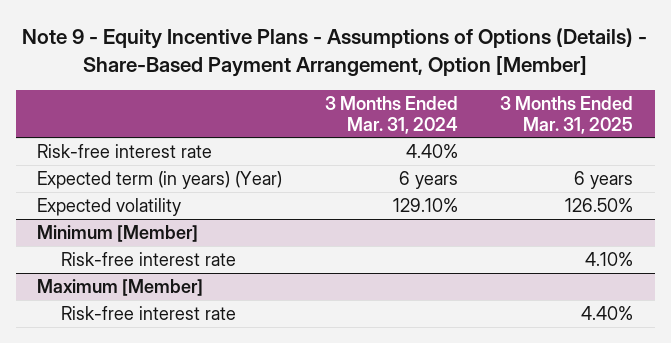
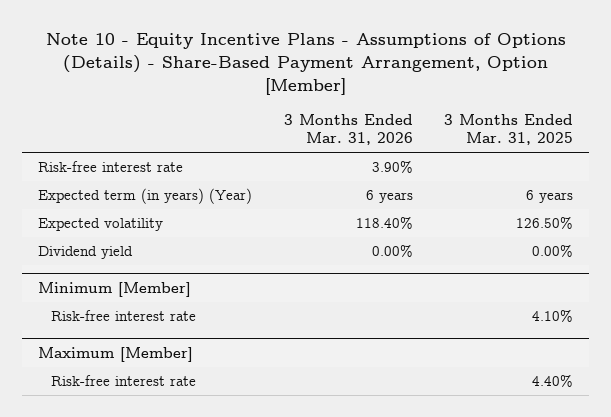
- Note 9 - Equity Incentive Plans - Assumptions of Options (Details) - Share-Based Payment Arrangement, Option [Member]
+ Note 10 - Equity Incentive Plans - Assumptions of Options (Details) - Share-Based Payment Arrangement, Option [Member]
- | 3 Months Ended Mar. 31, 2024 | 3 Months Ended Mar. 31, 2025
+ | 3 Months Ended Mar. 31, 2026 | 3 Months Ended Mar. 31, 2025
+ Dividend yield | 0.00% | 0.00%

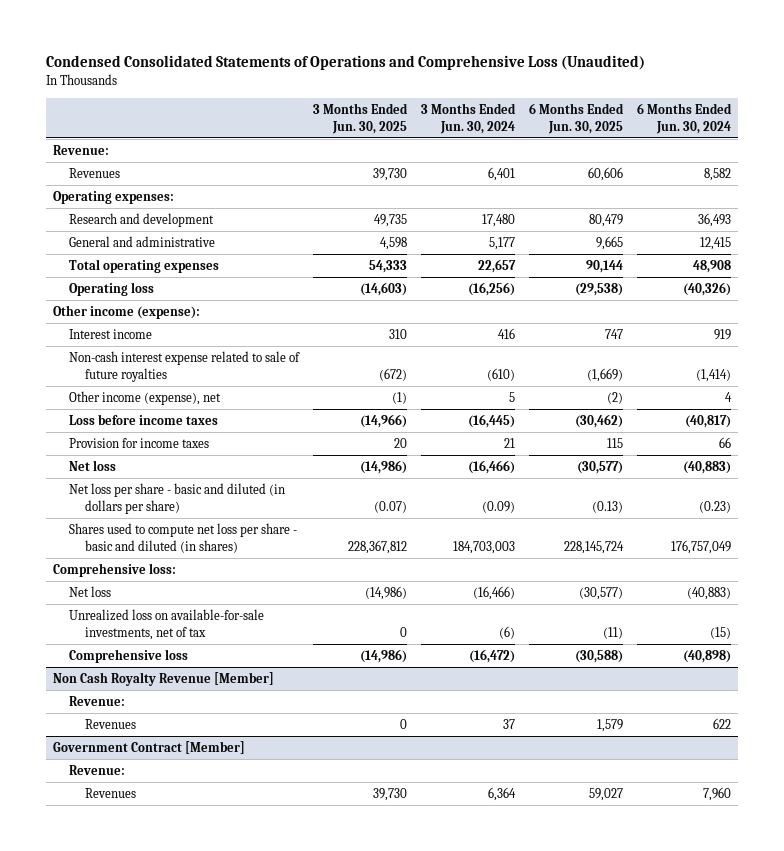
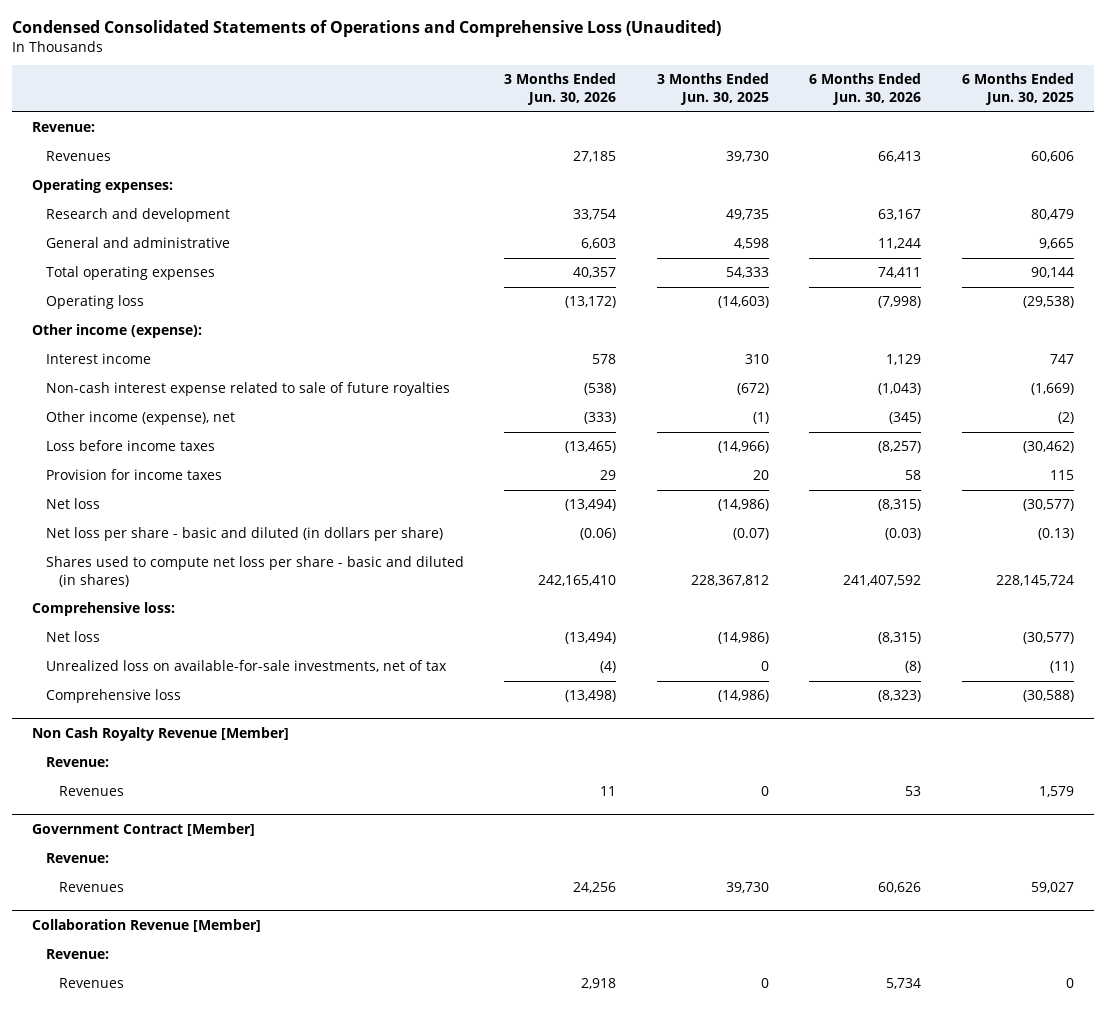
- | 3 Months Ended Jun. 30, 2025 | 3 Months Ended Jun. 30, 2024 | 6 Months Ended Jun. 30, 2025 | 6 Months Ended Jun. 30, 2024
+ | 3 Months Ended Jun. 30, 2026 | 3 Months Ended Jun. 30, 2025 | 6 Months Ended Jun. 30, 2026 | 6 Months Ended Jun. 30, 2025
+ Collaboration Revenue [Member]
+ Revenue:
+ Revenues | 2,918 | 0 | 5,734 | 0

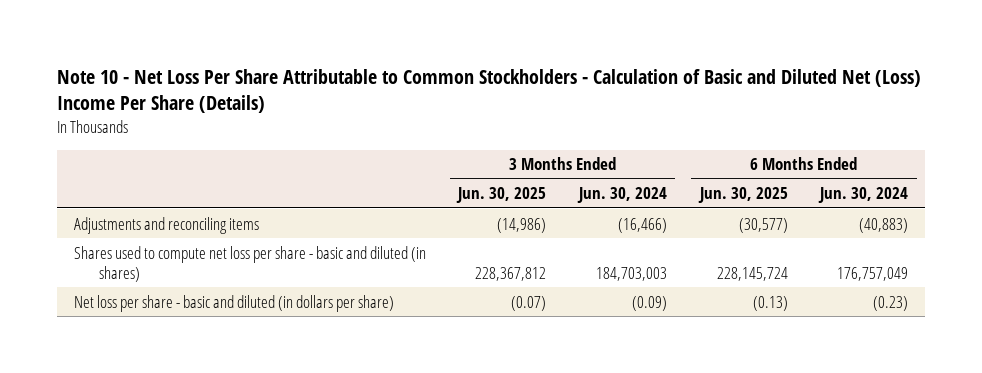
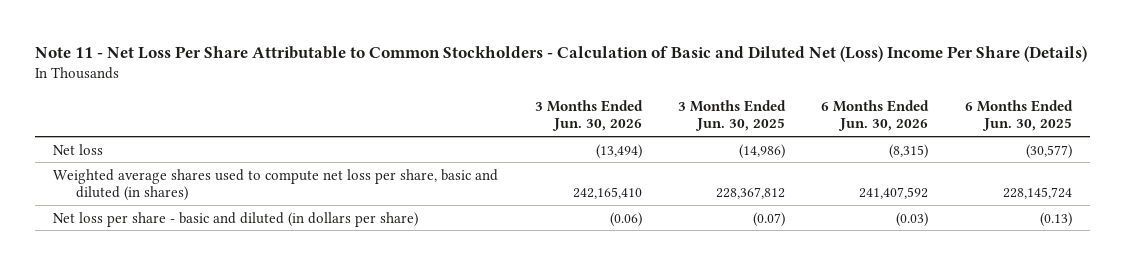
- Note 10 - Net Loss Per Share Attributable to Common Stockholders - Calculation of Basic and Diluted Net (Loss) Income Per Share (Details)
+ Note 11 - Net Loss Per Share Attributable to Common Stockholders - Calculation of Basic and Diluted Net (Loss) Income Per Share (Details)
- | 3 Months Ended Jun. 30, 2025 | 3 Months Ended Jun. 30, 2024 | 6 Months Ended Jun. 30, 2025 | 6 Months Ended Jun. 30, 2024
+ | 3 Months Ended Jun. 30, 2026 | 3 Months Ended Jun. 30, 2025 | 6 Months Ended Jun. 30, 2026 | 6 Months Ended Jun. 30, 2025
- Adjustments and reconciling items | (14,986) | (16,466) | (30,577) | (40,883)
- Shares used to compute net loss per share - basic and diluted (in shares) | 228,367,812 | 184,703,003 | 228,145,724 | 176,757,049
+ Net loss | (13,494) | (14,986) | (8,315) | (30,577)
+ Weighted average shares used to compute net loss per share, basic and diluted (in shares) | 242,165,410 | 228,367,812 | 241,407,592 | 228,145,724

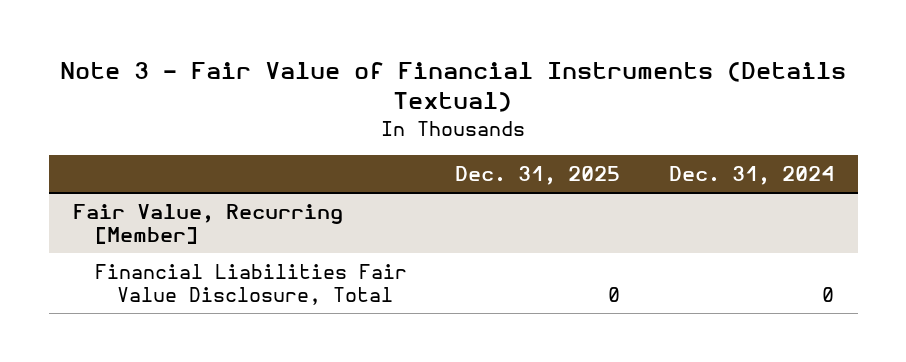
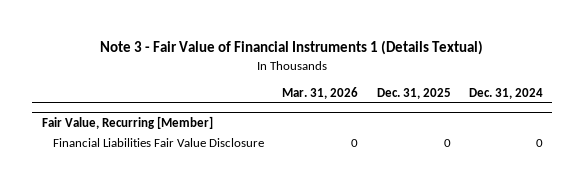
- Note 3 - Fair Value of Financial Instruments (Details Textual)
+ Note 3 - Fair Value of Financial Instruments 1 (Details Textual)
- | Dec. 31, 2025 | Dec. 31, 2024
+ | Mar. 31, 2026 | Dec. 31, 2025 | Dec. 31, 2024
@ Fair Value, Recurring [Member]
- Financial Liabilities Fair Value Disclosure, Total | 0 | 0
+ Financial Liabilities Fair Value Disclosure | 0 | 0 | 0

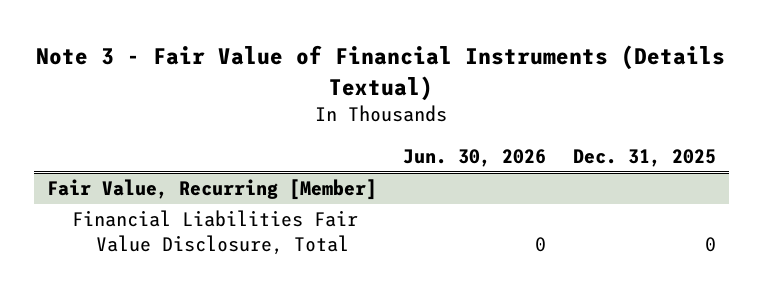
- Note 3 - Fair Value of Financial Instruments 1 (Details Textual)
+ Note 3 - Fair Value of Financial Instruments (Details Textual)
- | Mar. 31, 2026 | Dec. 31, 2025 | Dec. 31, 2024
+ | Jun. 30, 2026 | Dec. 31, 2025
@ Fair Value, Recurring [Member]
- Financial Liabilities Fair Value Disclosure | 0 | 0 | 0
+ Financial Liabilities Fair Value Disclosure, Total | 0 | 0

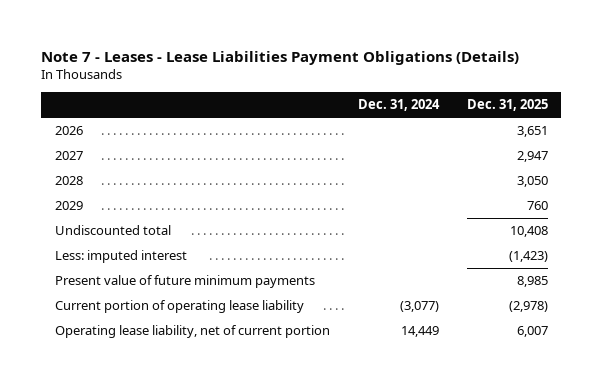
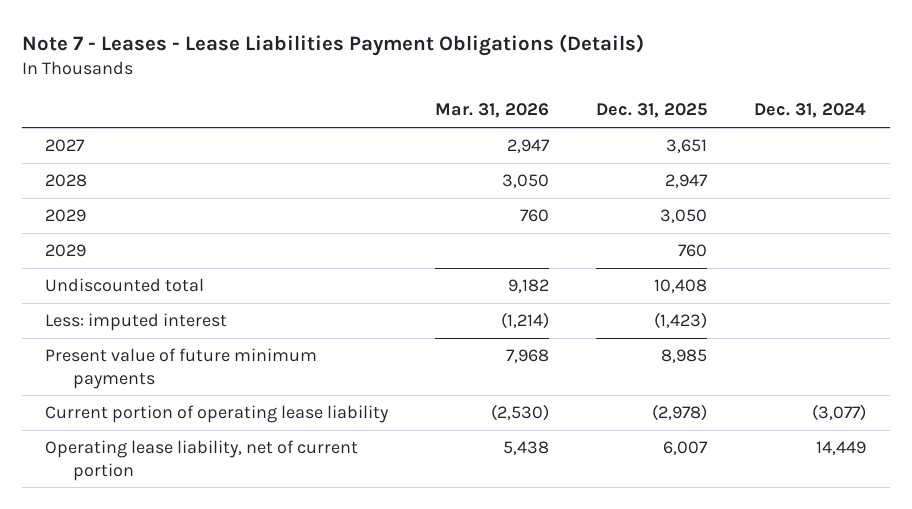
- | Dec. 31, 2024 | Dec. 31, 2025
+ | Mar. 31, 2026 | Dec. 31, 2025 | Dec. 31, 2024
- 2026 | | 3,651
- 2027 | | 2,947
- 2028 | | 3,050
+ 2027 | 2,947 | 3,651 |
+ 2028 | 3,050 | 2,947 |
+ 2029 | 760 | 3,050 |

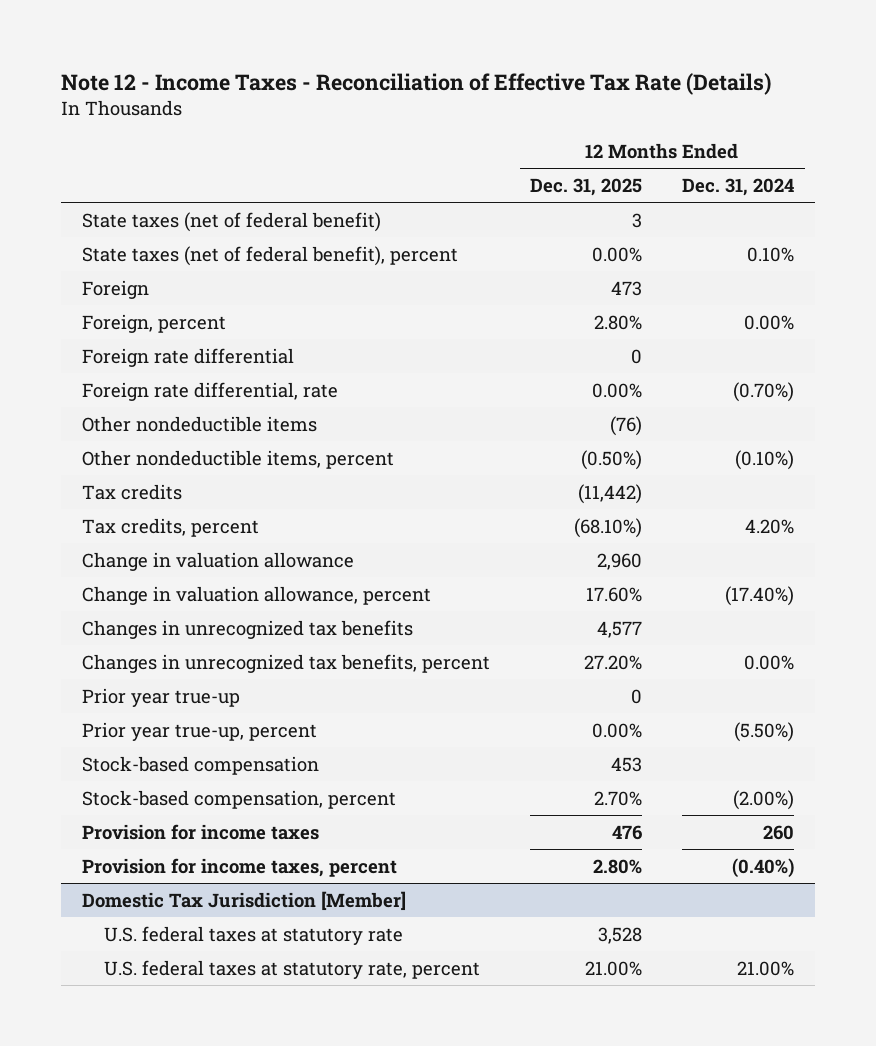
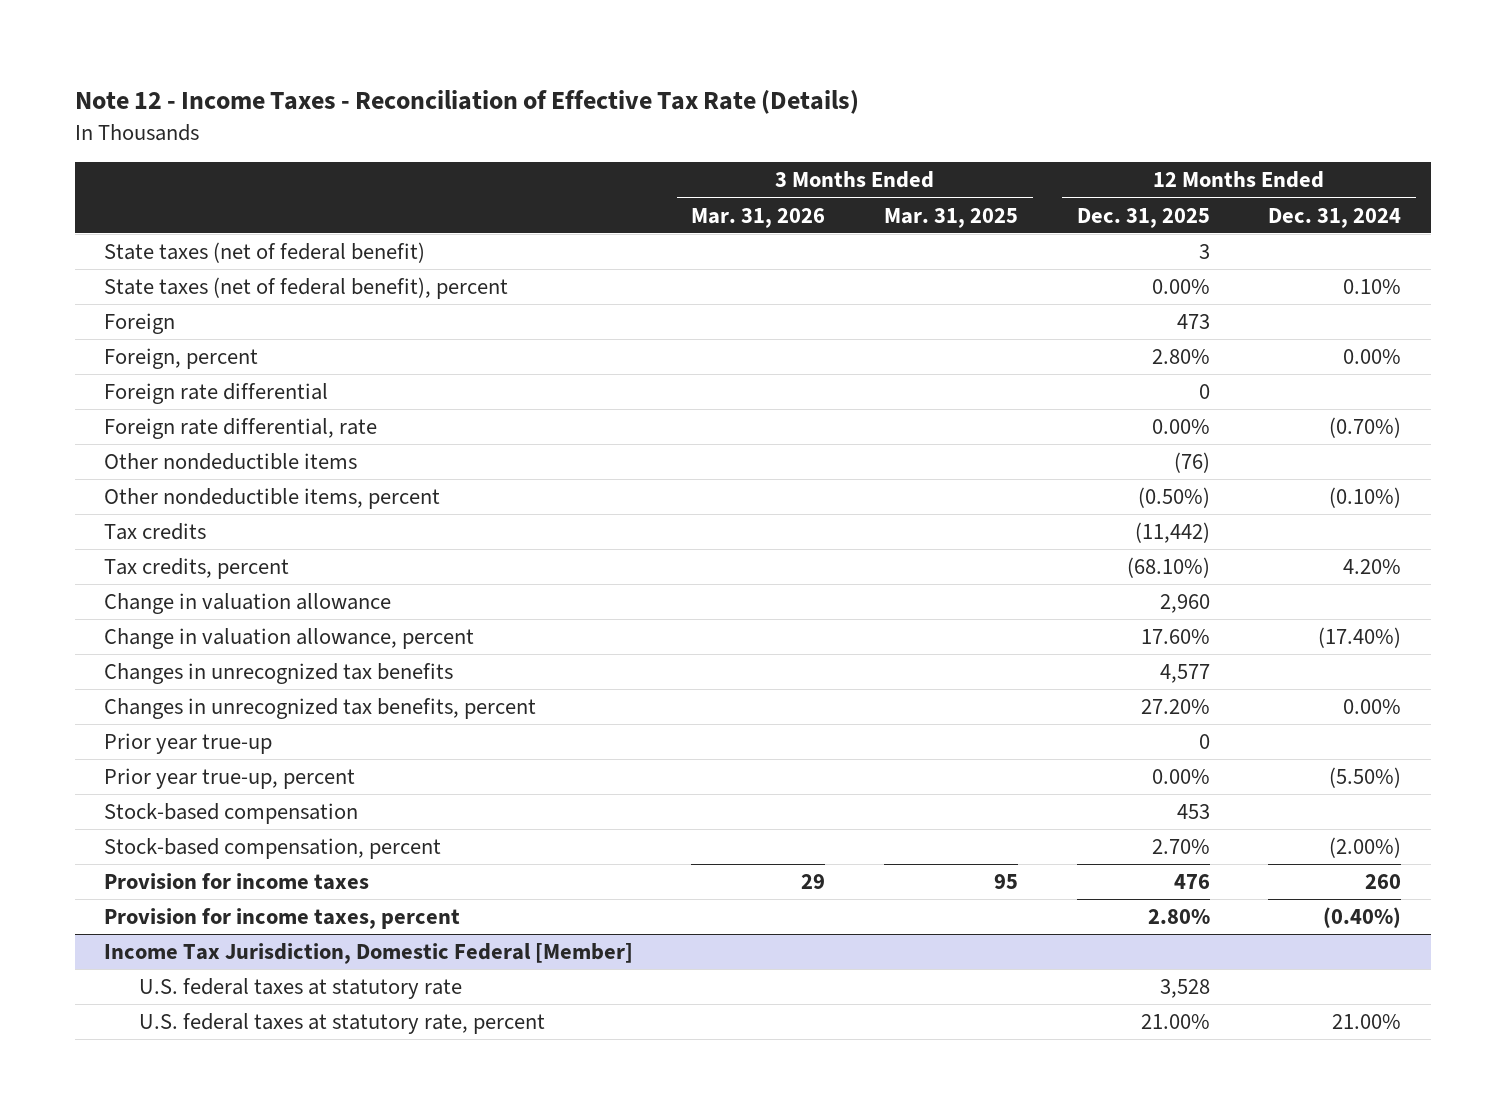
- | 12 Months Ended Dec. 31, 2025 | 12 Months Ended Dec. 31, 2024
+ | 3 Months Ended Mar. 31, 2026 | 3 Months Ended Mar. 31, 2025 | 12 Months Ended Dec. 31, 2025 | 12 Months Ended Dec. 31, 2024
- Domestic Tax Jurisdiction [Member]
+ Income Tax Jurisdiction, Domestic Federal [Member]

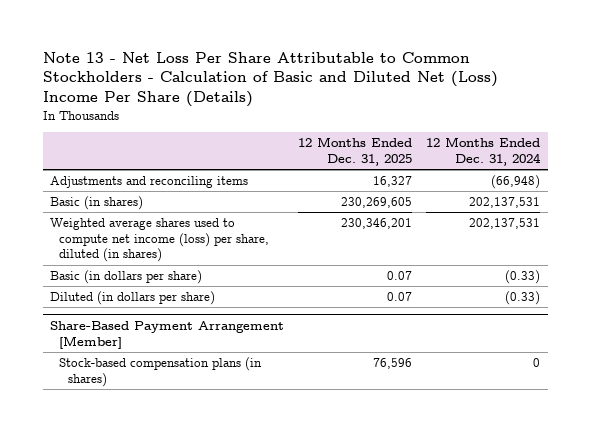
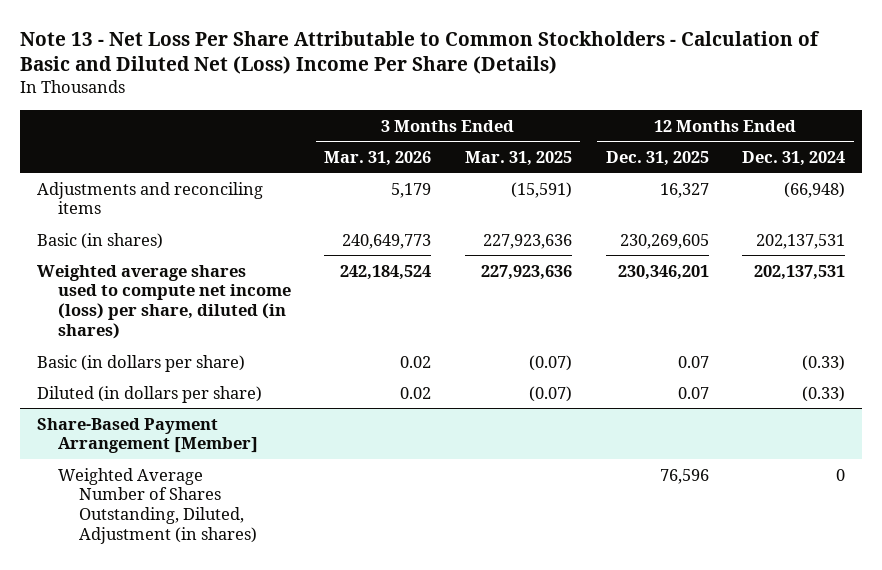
- | 12 Months Ended Dec. 31, 2025 | 12 Months Ended Dec. 31, 2024
+ | 3 Months Ended Mar. 31, 2026 | 3 Months Ended Mar. 31, 2025 | 12 Months Ended Dec. 31, 2025 | 12 Months Ended Dec. 31, 2024
@ Share-Based Payment Arrangement [Member]
- Stock-based compensation plans (in shares) | 76,596 | 0
+ Weighted Average Number of Shares Outstanding, Diluted, Adjustment (in shares) | | | 76,596 | 0

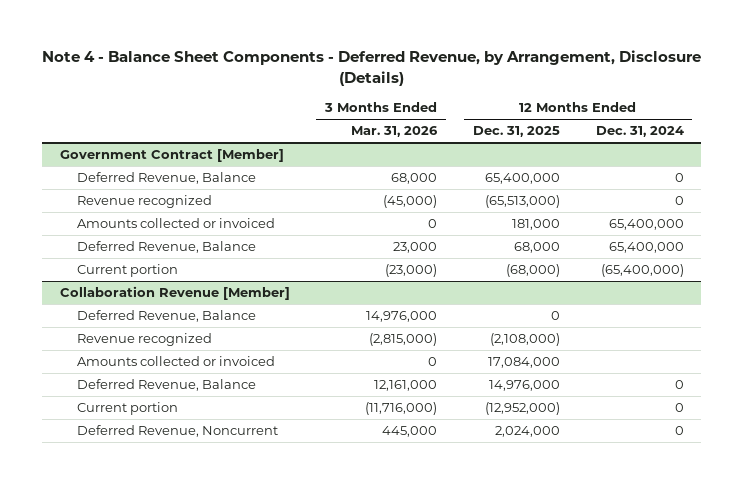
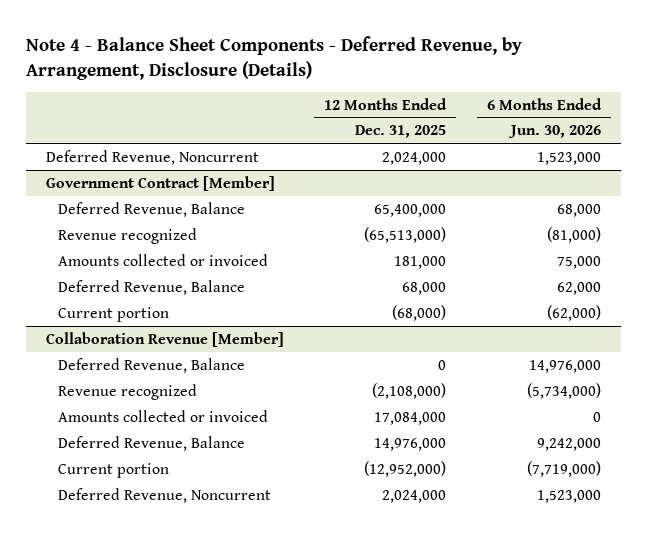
- | 3 Months Ended Mar. 31, 2026 | 12 Months Ended Dec. 31, 2025 | 12 Months Ended Dec. 31, 2024
+ | 12 Months Ended Dec. 31, 2025 | 6 Months Ended Jun. 30, 2026
+ Deferred Revenue, Noncurrent | 2,024,000 | 1,523,000

